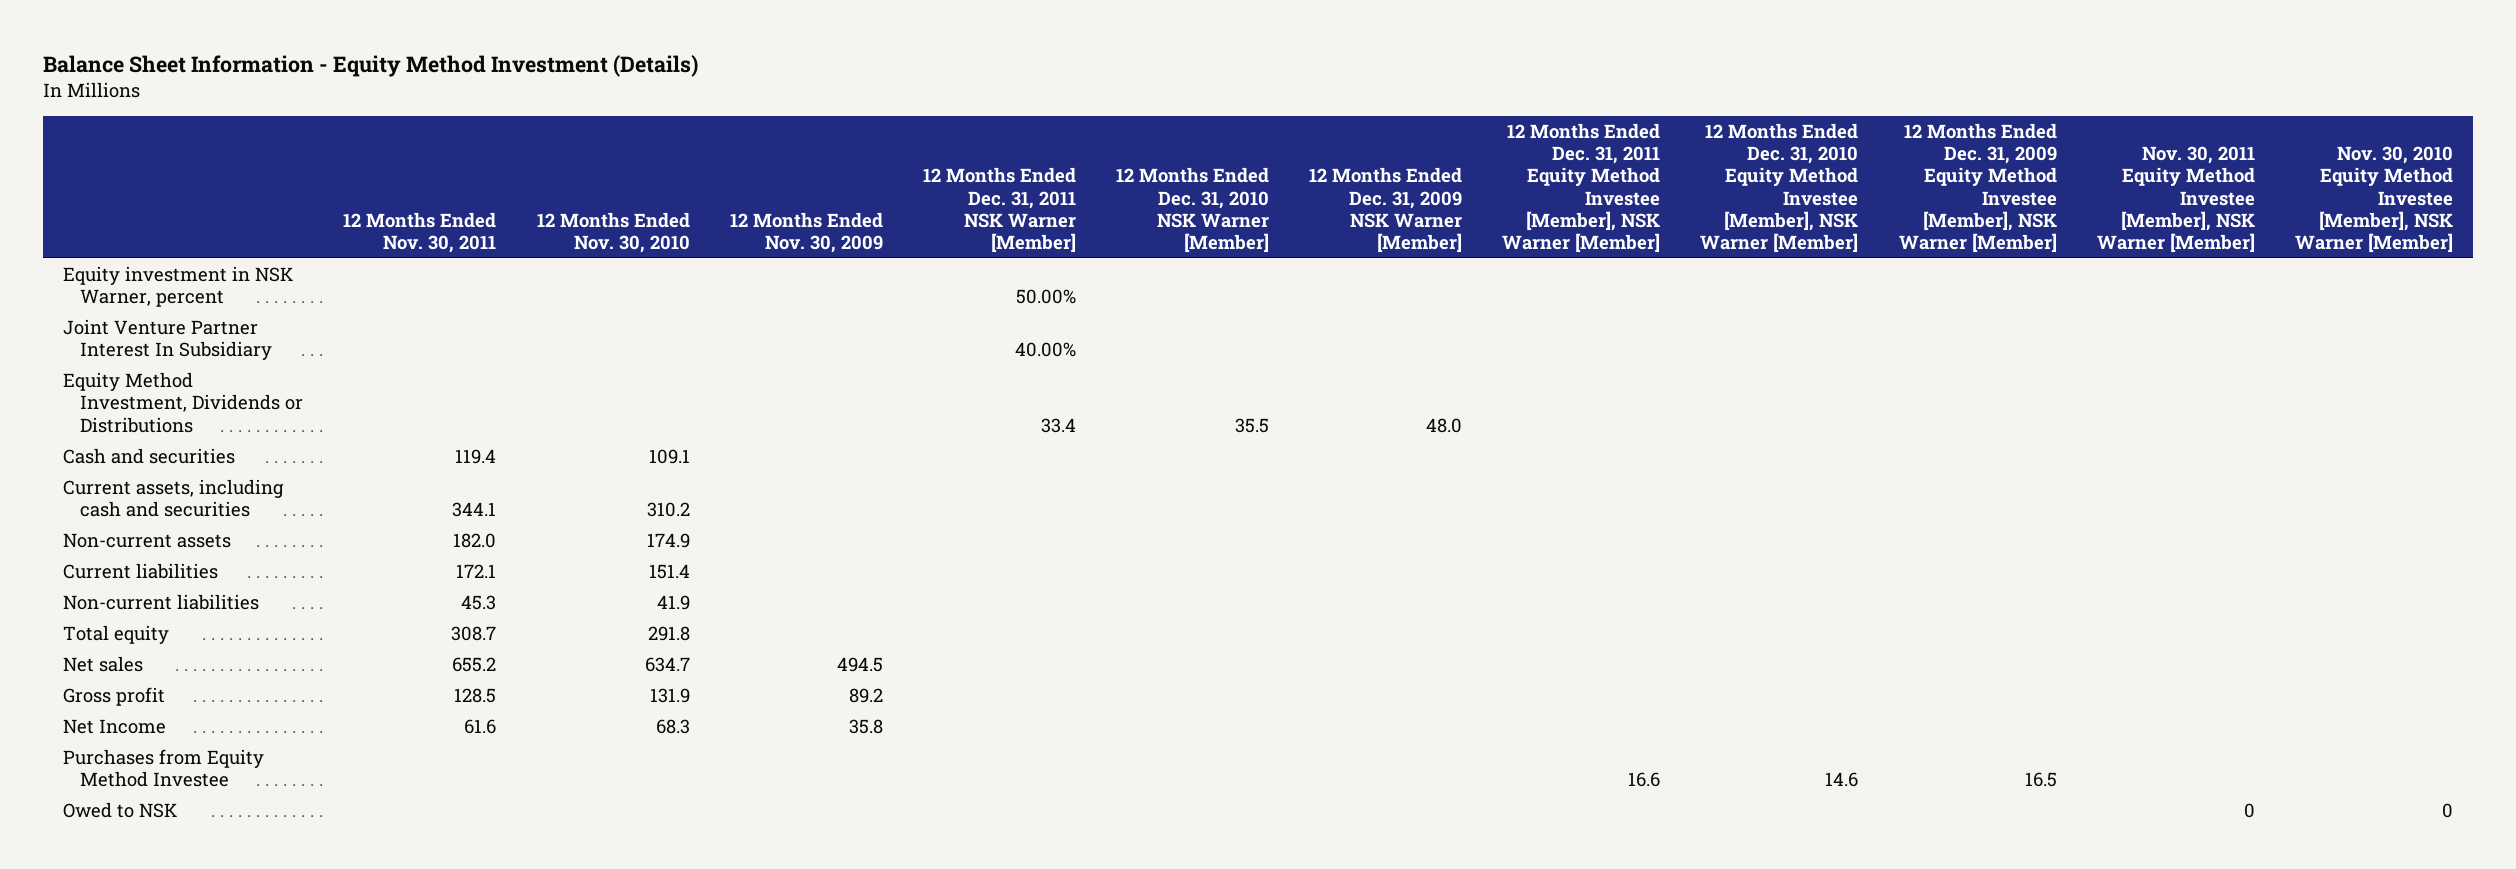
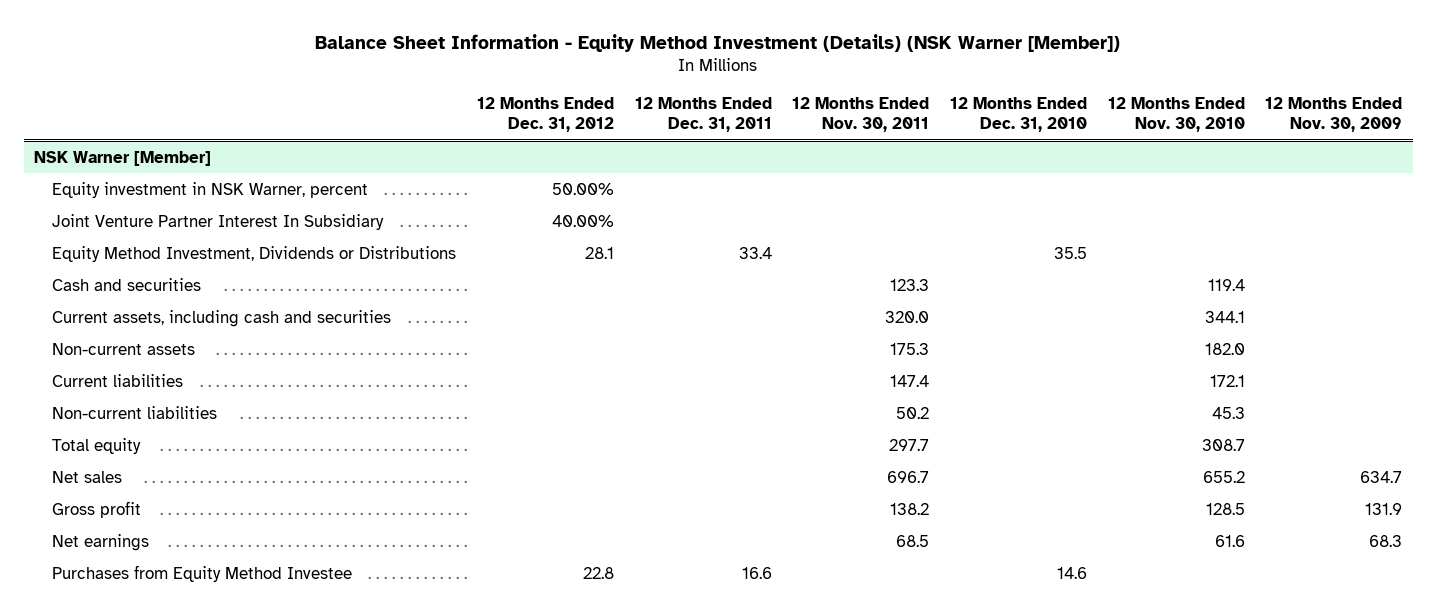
- Balance Sheet Information - Equity Method Investment (Details)
+ Balance Sheet Information - Equity Method Investment (Details) (NSK Warner [Member])
- | 12 Months Ended Nov. 30, 2011 | 12 Months Ended Nov. 30, 2010 | 12 Months Ended Nov. 30, 2009 | 12 Months Ended Dec. 31, 2011 NSK Warner [Member] | 12 Months Ended Dec. 31, 2010 NSK Warner [Member] | 12 Months Ended Dec. 31, 2009 NSK Warner [Member] | 12 Months Ended Dec. 31, 2011 Equity Method Investee [Member], NSK Warner [Member] | 12 Months Ended Dec. 31, 2010 Equity Method Investee [Member], NSK Warner [Member] | 12 Months Ended Dec. 31, 2009 Equity Method Investee [Member], NSK Warner [Member] | Nov. 30, 2011 Equity Method Investee [Member], NSK Warner [Member] | Nov. 30, 2010 Equity Method Investee [Member], NSK Warner [Member]
+ | 12 Months Ended Dec. 31, 2012 | 12 Months Ended Dec. 31, 2011 | 12 Months Ended Nov. 30, 2011 | 12 Months Ended Dec. 31, 2010 | 12 Months Ended Nov. 30, 2010 | 12 Months Ended Nov. 30, 2009
+ NSK Warner [Member]
- Cash and securities | 119.4 | 109.1 | | | | | | | | |
- Current assets, including cash and securities | 344.1 | 310.2 | | | | | | | | |
- Non-current assets | 182.0 | 174.9 | | | | | | | | |
- Current liabilities | 172.1 | 151.4 | | | | | | | | |
- Non-current liabilities | 45.3 | 41.9 | | | | | | | | |
- Total equity | 308.7 | 291.8 | | | | | | | | |
- Net sales | 655.2 | 634.7 | 494.5 | | | | | | | |
- Gross profit | 128.5 | 131.9 | 89.2 | | | | | | | |
- Net Income | 61.6 | 68.3 | 35.8 | | | | | | | |
+ Cash and securities | | | 123.3 | | 119.4 |
+ Current assets, including cash and securities | | | 320.0 | | 344.1 |
+ Non-current assets | | | 175.3 | | 182.0 |
+ Current liabilities | | | 147.4 | | 172.1 |
+ Non-current liabilities | | | 50.2 | | 45.3 |
+ Total equity | | | 297.7 | | 308.7 |
+ Net sales | | | 696.7 | | 655.2 | 634.7
+ Gross profit | | | 138.2 | | 128.5 | 131.9
+ Net earnings | | | 68.5 | | 61.6 | 68.3
- Owed to NSK | | | | | | | | | | 0 | 0

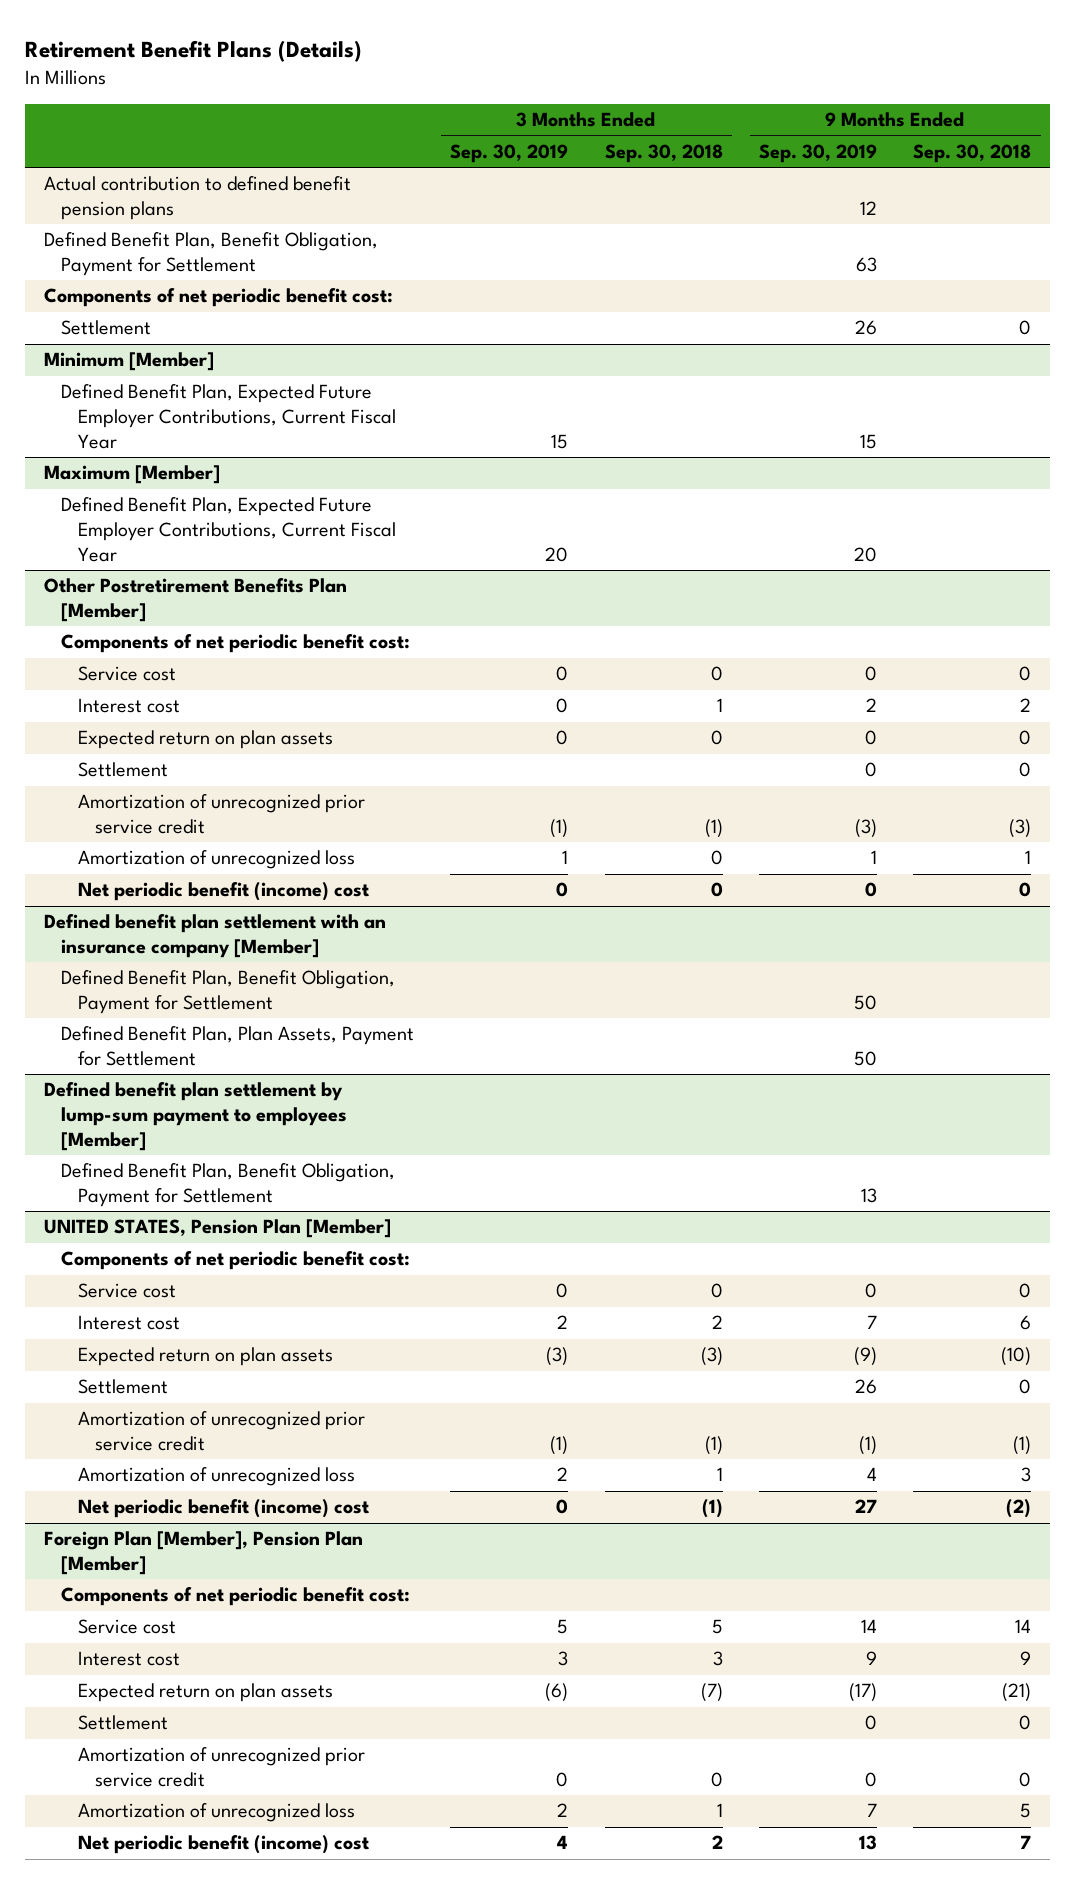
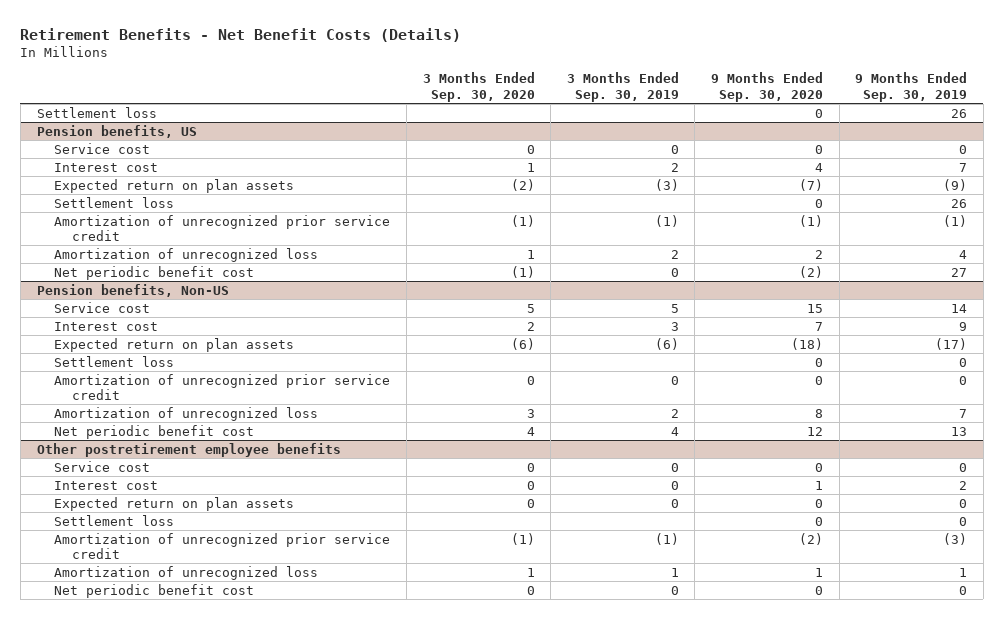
- Retirement Benefit Plans (Details)
+ Retirement Benefits - Net Benefit Costs (Details)
- | 3 Months Ended Sep. 30, 2019 | 3 Months Ended Sep. 30, 2018 | 9 Months Ended Sep. 30, 2019 | 9 Months Ended Sep. 30, 2018
+ | 3 Months Ended Sep. 30, 2020 | 3 Months Ended Sep. 30, 2019 | 9 Months Ended Sep. 30, 2020 | 9 Months Ended Sep. 30, 2019
- Actual contribution to defined benefit pension plans | | | 12 |
- Defined Benefit Plan, Benefit Obligation, Payment for Settlement | | | 63 |
- Components of net periodic benefit cost:
- Settlement | | | 26 | 0
- Minimum [Member]
- Defined Benefit Plan, Expected Future Employer Contributions, Current Fiscal Year | 15 | | 15 |
- Maximum [Member]
- Defined Benefit Plan, Expected Future Employer Contributions, Current Fiscal Year | 20 | | 20 |
- Other Postretirement Benefits Plan [Member]
- Components of net periodic benefit cost:
- Service cost | 0 | 0 | 0 | 0
- Interest cost | 0 | 1 | 2 | 2
- Expected return on plan assets | 0 | 0 | 0 | 0
- Settlement | | | 0 | 0
- Amortization of unrecognized prior service credit | (1) | (1) | (3) | (3)
- Amortization of unrecognized loss | 1 | 0 | 1 | 1
- Net periodic benefit (income) cost | 0 | 0 | 0 | 0
- Defined benefit plan settlement with an insurance company [Member]
- Defined Benefit Plan, Benefit Obligation, Payment for Settlement | | | 50 |
- Defined Benefit Plan, Plan Assets, Payment for Settlement | | | 50 |
- Defined benefit plan settlement by lump-sum payment to employees [Member]
- Defined Benefit Plan, Benefit Obligation, Payment for Settlement | | | 13 |
- UNITED STATES, Pension Plan [Member]
- Components of net periodic benefit cost:
+ Settlement loss | | | 0 | 26
+ Pension benefits, US
- Settlement | | | 26 | 0
+ Settlement loss | | | 0 | 26
- Net periodic benefit (income) cost | 0 | (1) | 27 | (2)
- Foreign Plan [Member], Pension Plan [Member]
- Components of net periodic benefit cost:
+ Net periodic benefit cost | (1) | 0 | (2) | 27
+ Pension benefits, Non-US
- Settlement | | | 0 | 0
+ Settlement loss | | | 0 | 0
- Net periodic benefit (income) cost | 4 | 2 | 13 | 7
+ Net periodic benefit cost | 4 | 4 | 12 | 13
+ Other postretirement employee benefits
+ Service cost | 0 | 0 | 0 | 0
+ Interest cost | 0 | 0 | 1 | 2
+ Expected return on plan assets | 0 | 0 | 0 | 0
+ Settlement loss | | | 0 | 0
+ Amortization of unrecognized prior service credit | (1) | (1) | (2) | (3)
+ Amortization of unrecognized loss | 1 | 1 | 1 | 1
+ Net periodic benefit cost | 0 | 0 | 0 | 0

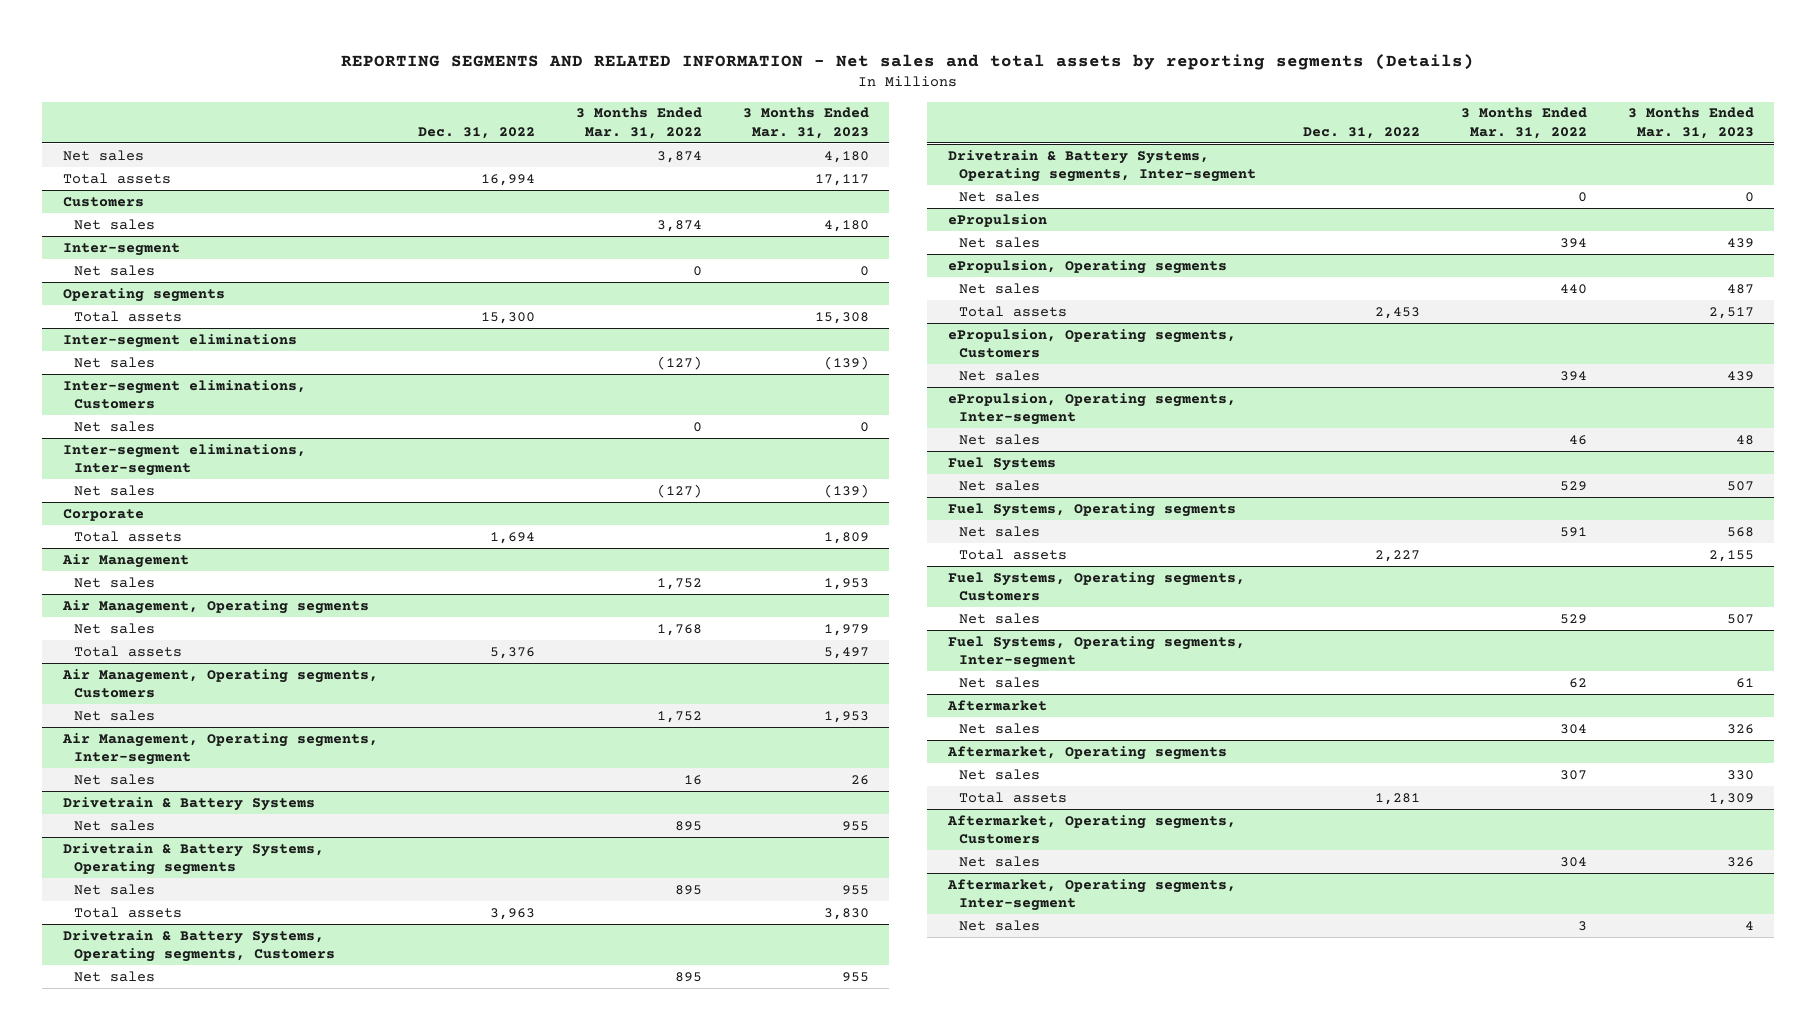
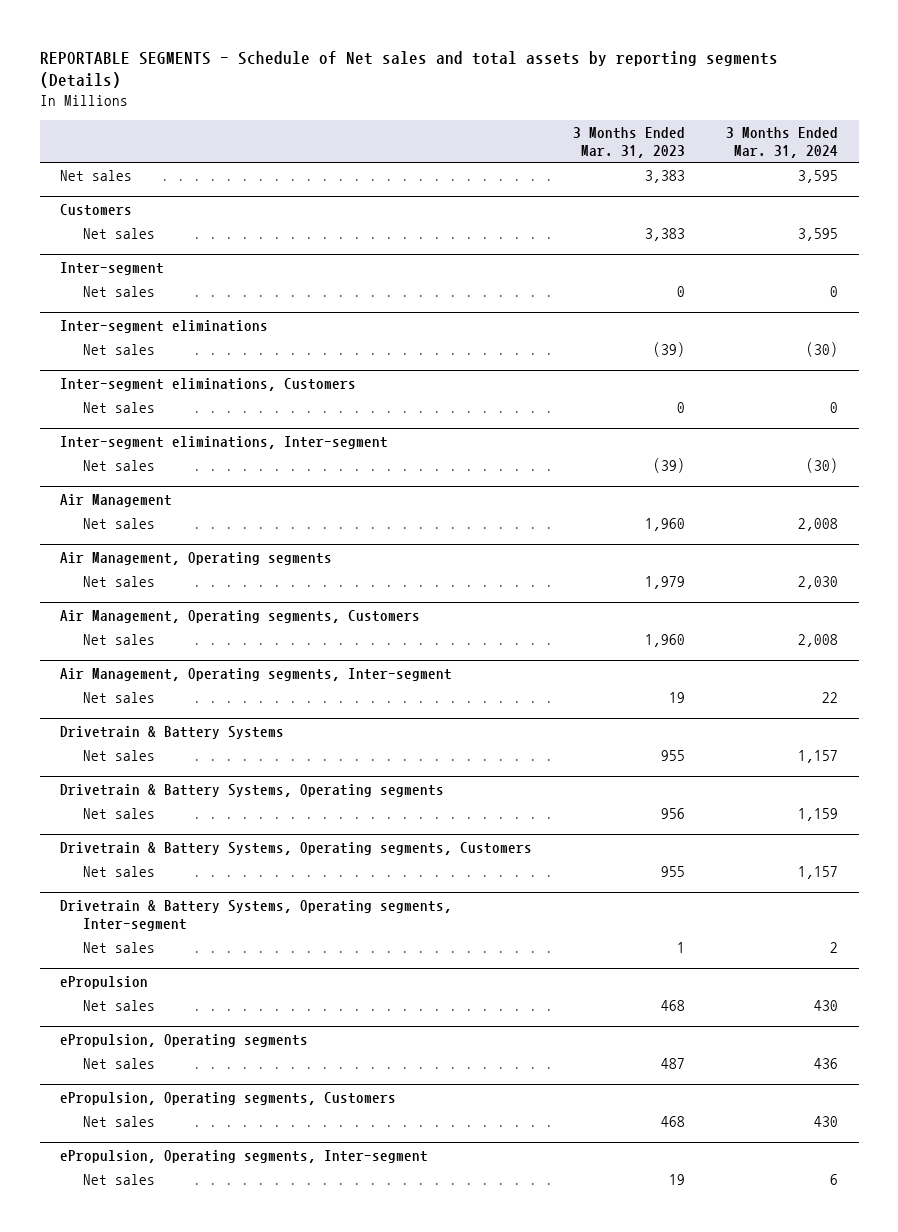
- REPORTING SEGMENTS AND RELATED INFORMATION - Net sales and total assets by reporting segments (Details)
+ REPORTABLE SEGMENTS - Schedule of Net sales and total assets by reporting segments (Details)
- | Dec. 31, 2022 | 3 Months Ended Mar. 31, 2022 | 3 Months Ended Mar. 31, 2023
+ | 3 Months Ended Mar. 31, 2023 | 3 Months Ended Mar. 31, 2024
- Net sales | | 3,874 | 4,180
- Total assets | 16,994 | | 17,117
+ Net sales | 3,383 | 3,595
@ Customers
- Net sales | | 3,874 | 4,180
+ Net sales | 3,383 | 3,595
- Operating segments
- Total assets | 15,300 | | 15,308
@ Inter-segment eliminations
- Net sales | | (127) | (139)
+ Net sales | (39) | (30)
@ Inter-segment eliminations, Inter-segment
- Net sales | | (127) | (139)
- Corporate
- Total assets | 1,694 | | 1,809
@ Inter-segment eliminations, Inter-segment
+ Net sales | (39) | (30)
@ Air Management
- Net sales | | 1,752 | 1,953
+ Net sales | 1,960 | 2,008
@ Air Management, Operating segments
- Total assets | 5,376 | | 5,497
@ Air Management, Operating segments, Customers
- Net sales | | 1,752 | 1,953
+ Net sales | 1,960 | 2,008
@ Air Management, Operating segments, Inter-segment
- Net sales | | 16 | 26
+ Net sales | 19 | 22
@ Drivetrain & Battery Systems, Operating segments
- Net sales | | 895 | 955
- Total assets | 3,963 | | 3,830
+ Net sales | 956 | 1,159
@ Drivetrain & Battery Systems, Operating segments, Inter-segment
- Net sales | | 0 | 0
+ Net sales | 1 | 2
@ ePropulsion
- Net sales | | 394 | 439
+ Net sales | 468 | 430
@ ePropulsion, Operating segments
- Total assets | 2,453 | | 2,517
@ ePropulsion, Operating segments, Customers
- Net sales | | 394 | 439
+ Net sales | 468 | 430
@ ePropulsion, Operating segments, Inter-segment
- Net sales | | 46 | 48
- Fuel Systems
- Net sales | | 529 | 507
- Fuel Systems, Operating segments
- Net sales | | 591 | 568
- Total assets | 2,227 | | 2,155
- Fuel Systems, Operating segments, Customers
- Net sales | | 529 | 507
- Fuel Systems, Operating segments, Inter-segment
- Net sales | | 62 | 61
- Aftermarket
- Net sales | | 304 | 326
- Aftermarket, Operating segments
- Net sales | | 307 | 330
- Total assets | 1,281 | | 1,309
- Aftermarket, Operating segments, Customers
- Net sales | | 304 | 326
- Aftermarket, Operating segments, Inter-segment
- Net sales | | 3 | 4
@ ePropulsion, Operating segments, Inter-segment
+ Net sales | 19 | 6

